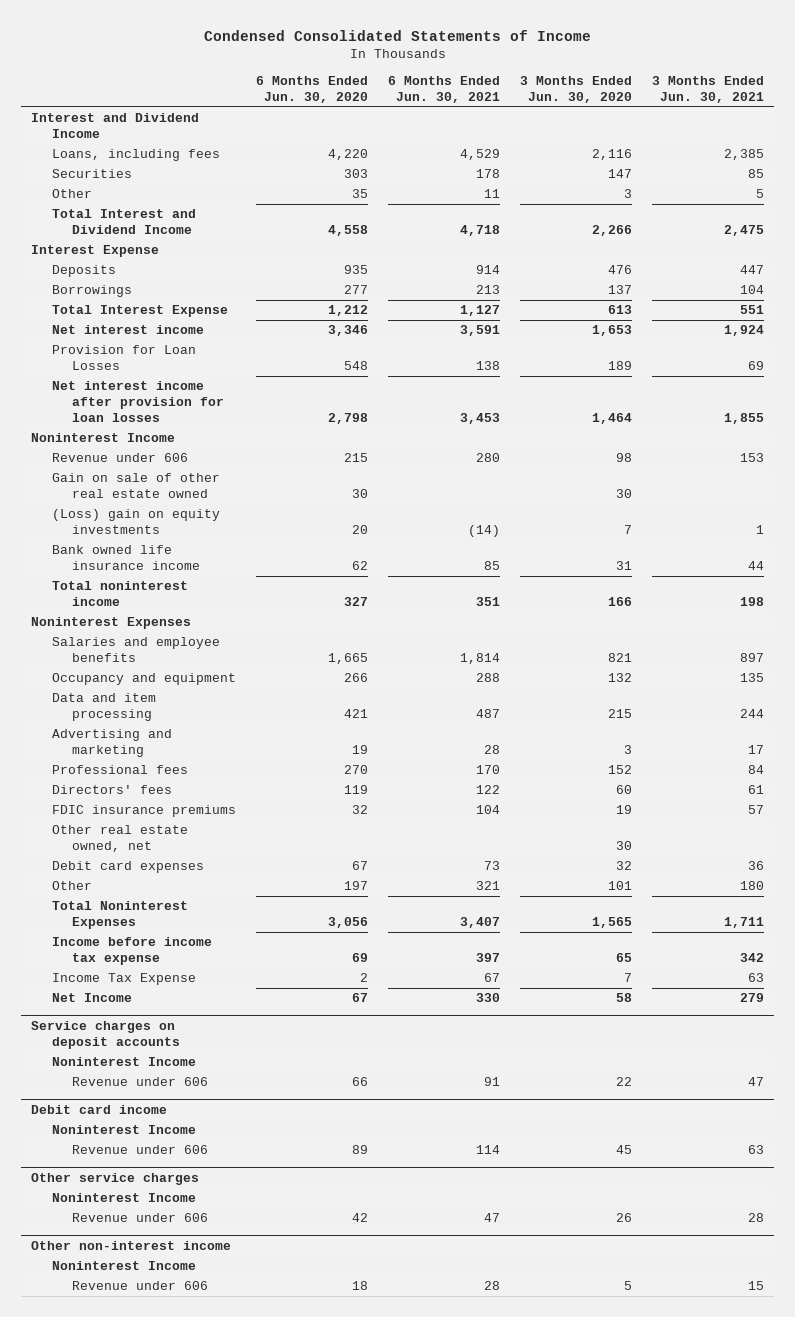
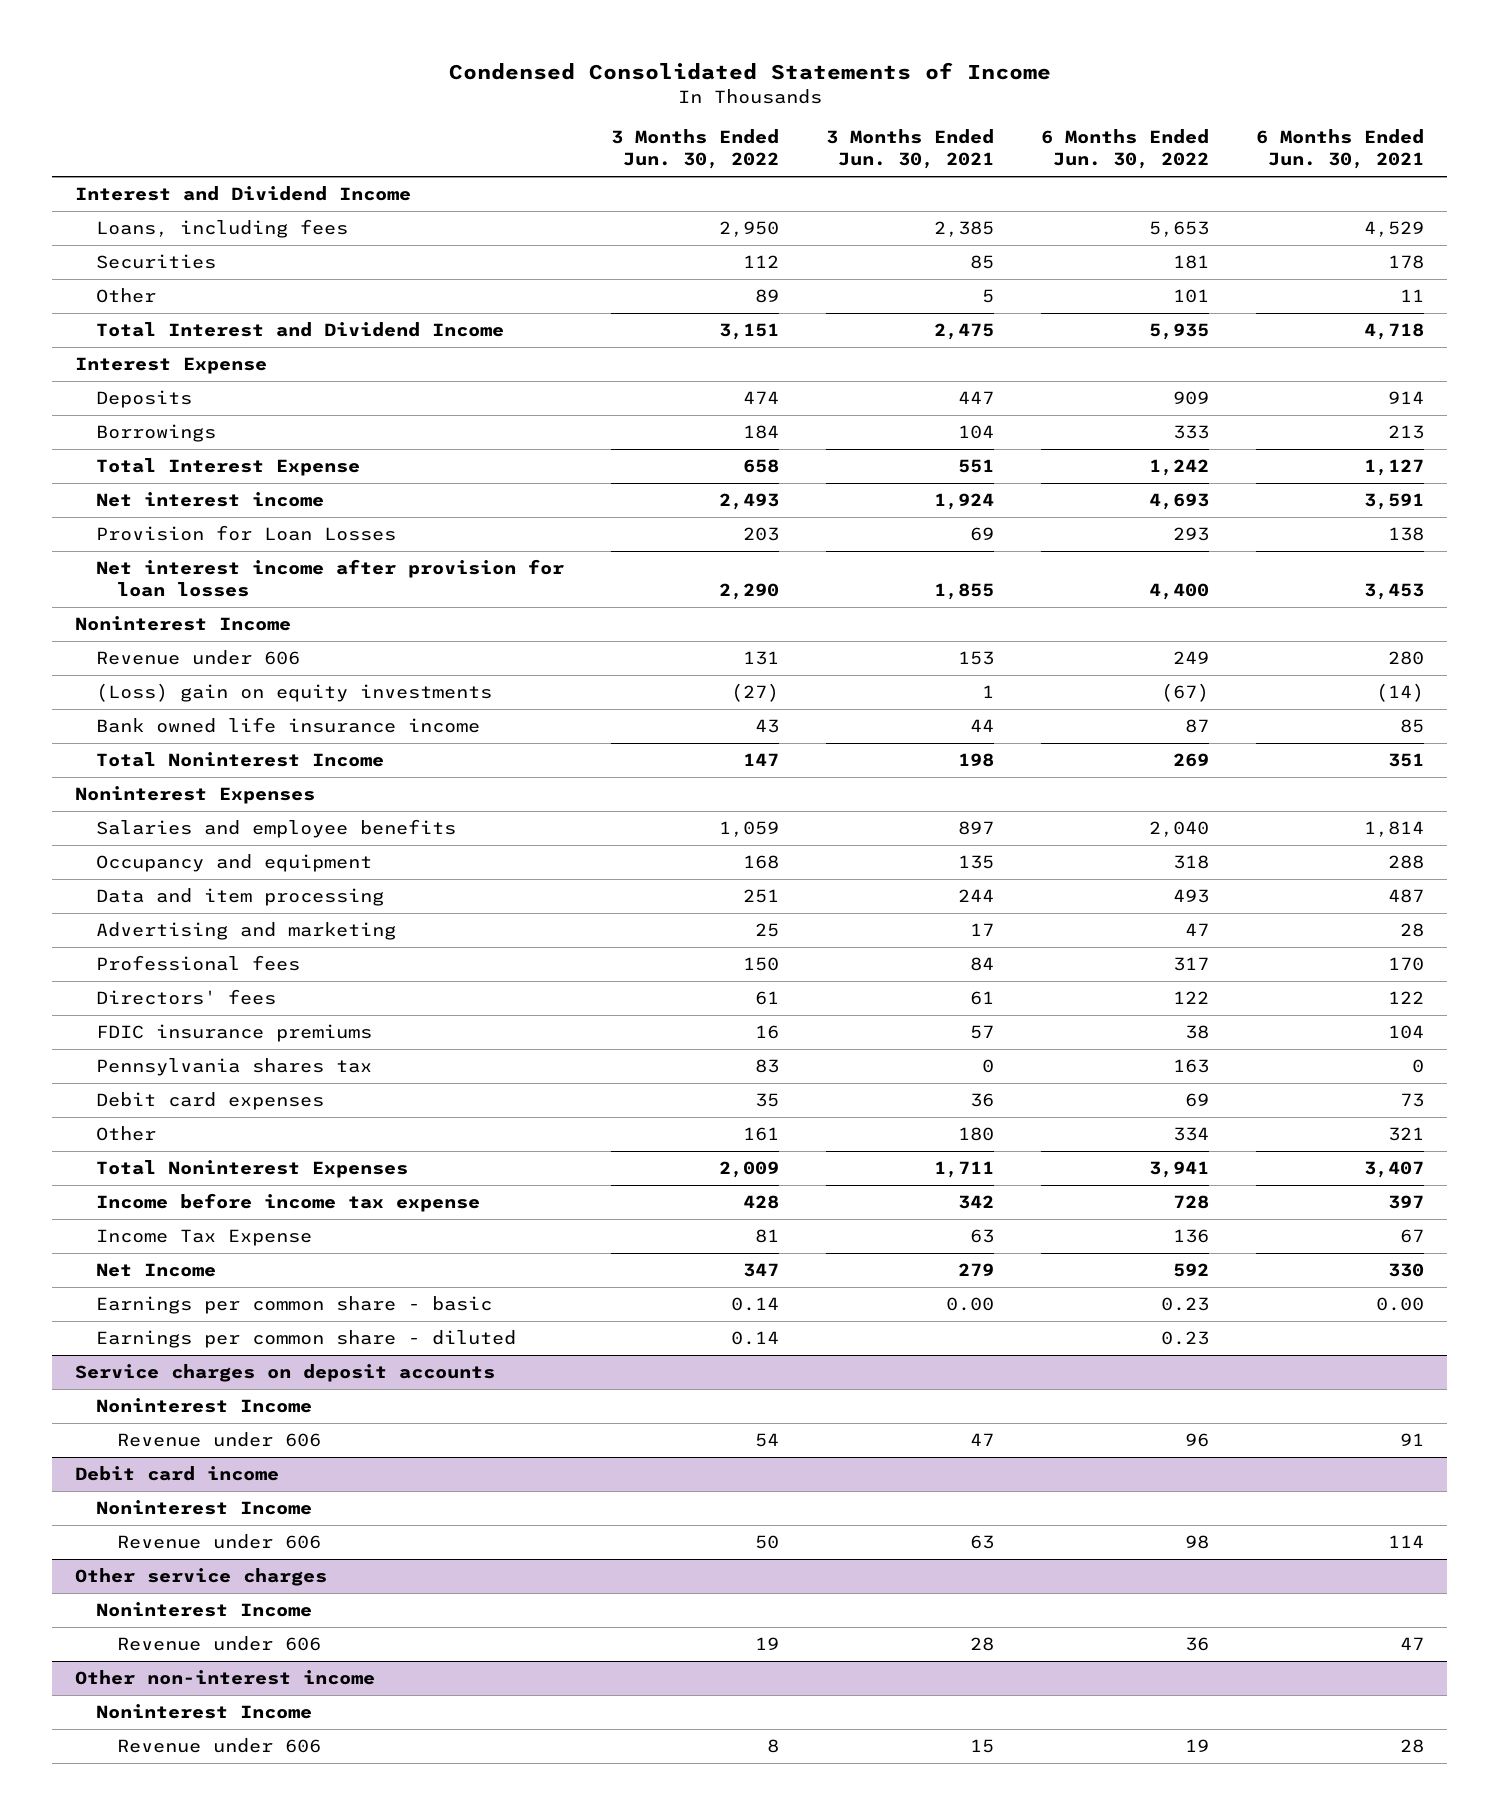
- | 6 Months Ended Jun. 30, 2020 | 6 Months Ended Jun. 30, 2021 | 3 Months Ended Jun. 30, 2020 | 3 Months Ended Jun. 30, 2021
+ | 3 Months Ended Jun. 30, 2022 | 3 Months Ended Jun. 30, 2021 | 6 Months Ended Jun. 30, 2022 | 6 Months Ended Jun. 30, 2021
- Gain on sale of other real estate owned | 30 | | 30 |
- Total noninterest income | 327 | 351 | 166 | 198
+ Total Noninterest Income | 147 | 198 | 269 | 351
- Other real estate owned, net | | | 30 |
+ Pennsylvania shares tax | 83 | 0 | 163 | 0
+ Earnings per common share - basic | 0.14 | 0.00 | 0.23 | 0.00
+ Earnings per common share - diluted | 0.14 | | 0.23 |

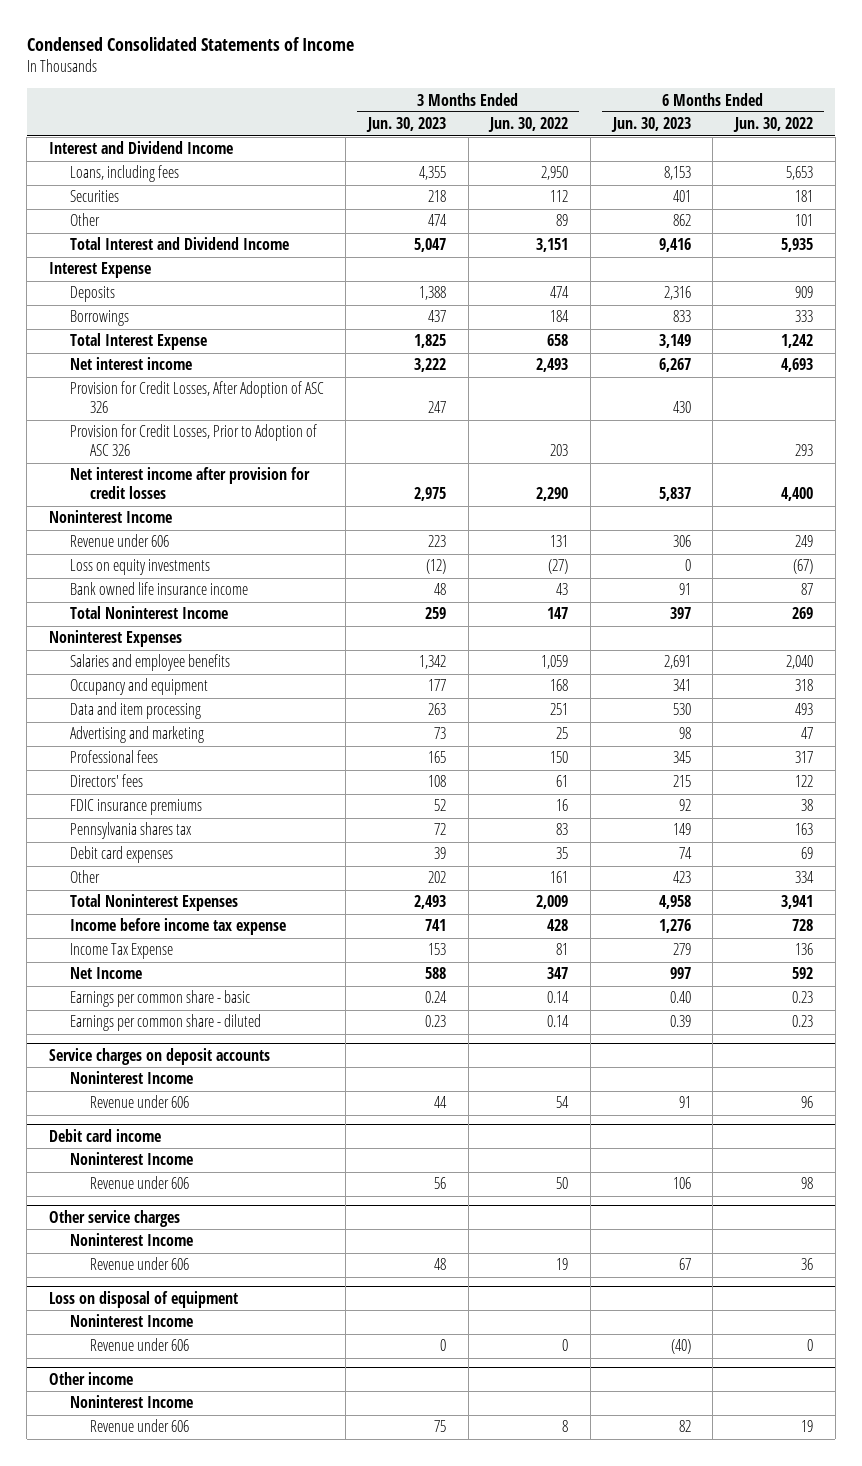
- | 3 Months Ended Jun. 30, 2022 | 3 Months Ended Jun. 30, 2021 | 6 Months Ended Jun. 30, 2022 | 6 Months Ended Jun. 30, 2021
+ | 3 Months Ended Jun. 30, 2023 | 3 Months Ended Jun. 30, 2022 | 6 Months Ended Jun. 30, 2023 | 6 Months Ended Jun. 30, 2022
- Provision for Loan Losses | 203 | 69 | 293 | 138
- Net interest income after provision for loan losses | 2,290 | 1,855 | 4,400 | 3,453
+ Provision for Credit Losses, After Adoption of ASC 326 | 247 | | 430 |
+ Provision for Credit Losses, Prior to Adoption of ASC 326 | | 203 | | 293
+ Net interest income after provision for credit losses | 2,975 | 2,290 | 5,837 | 4,400
- (Loss) gain on equity investments | (27) | 1 | (67) | (14)
+ Loss on equity investments | (12) | (27) | 0 | (67)
- Other non-interest income
+ Loss on disposal of equipment
+ Revenue under 606 | 0 | 0 | (40) | 0
+ Other income
+ Noninterest Income

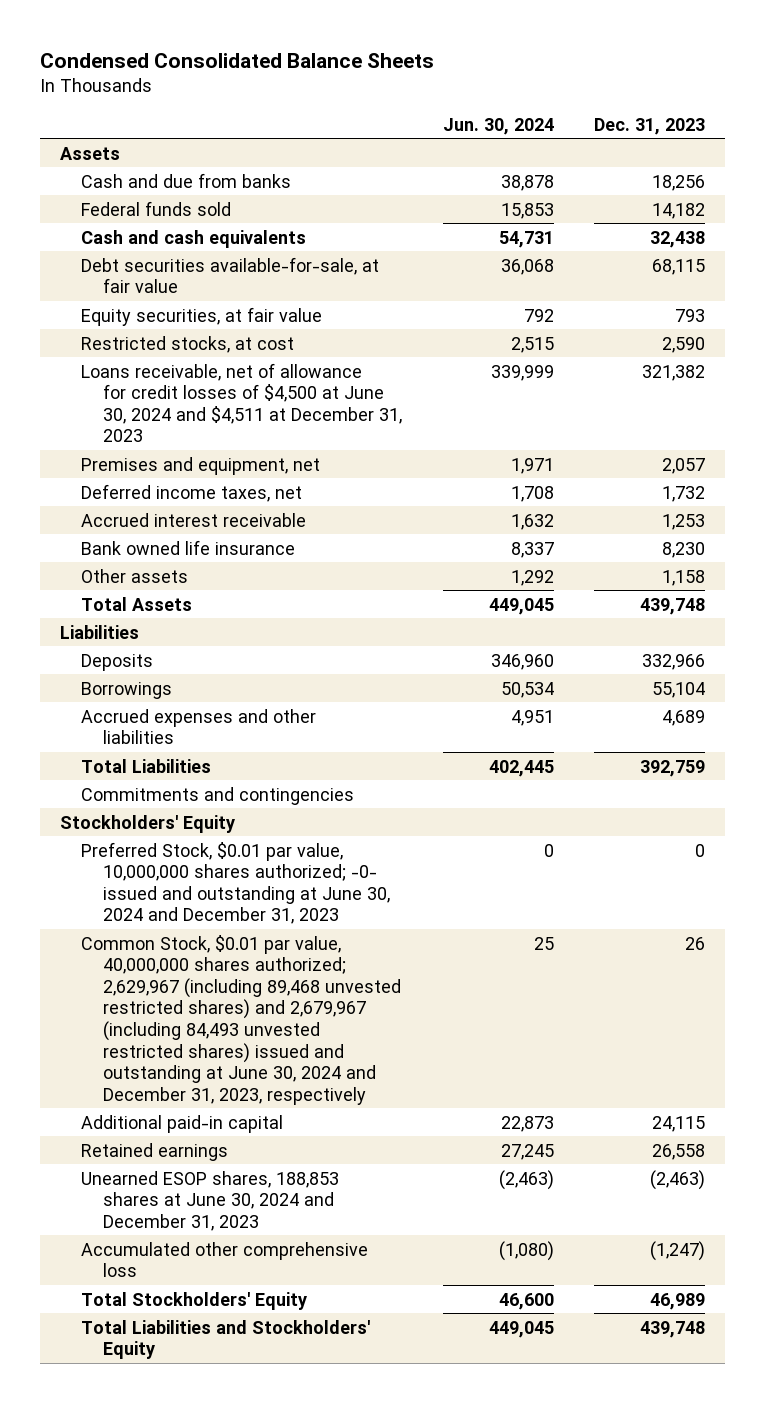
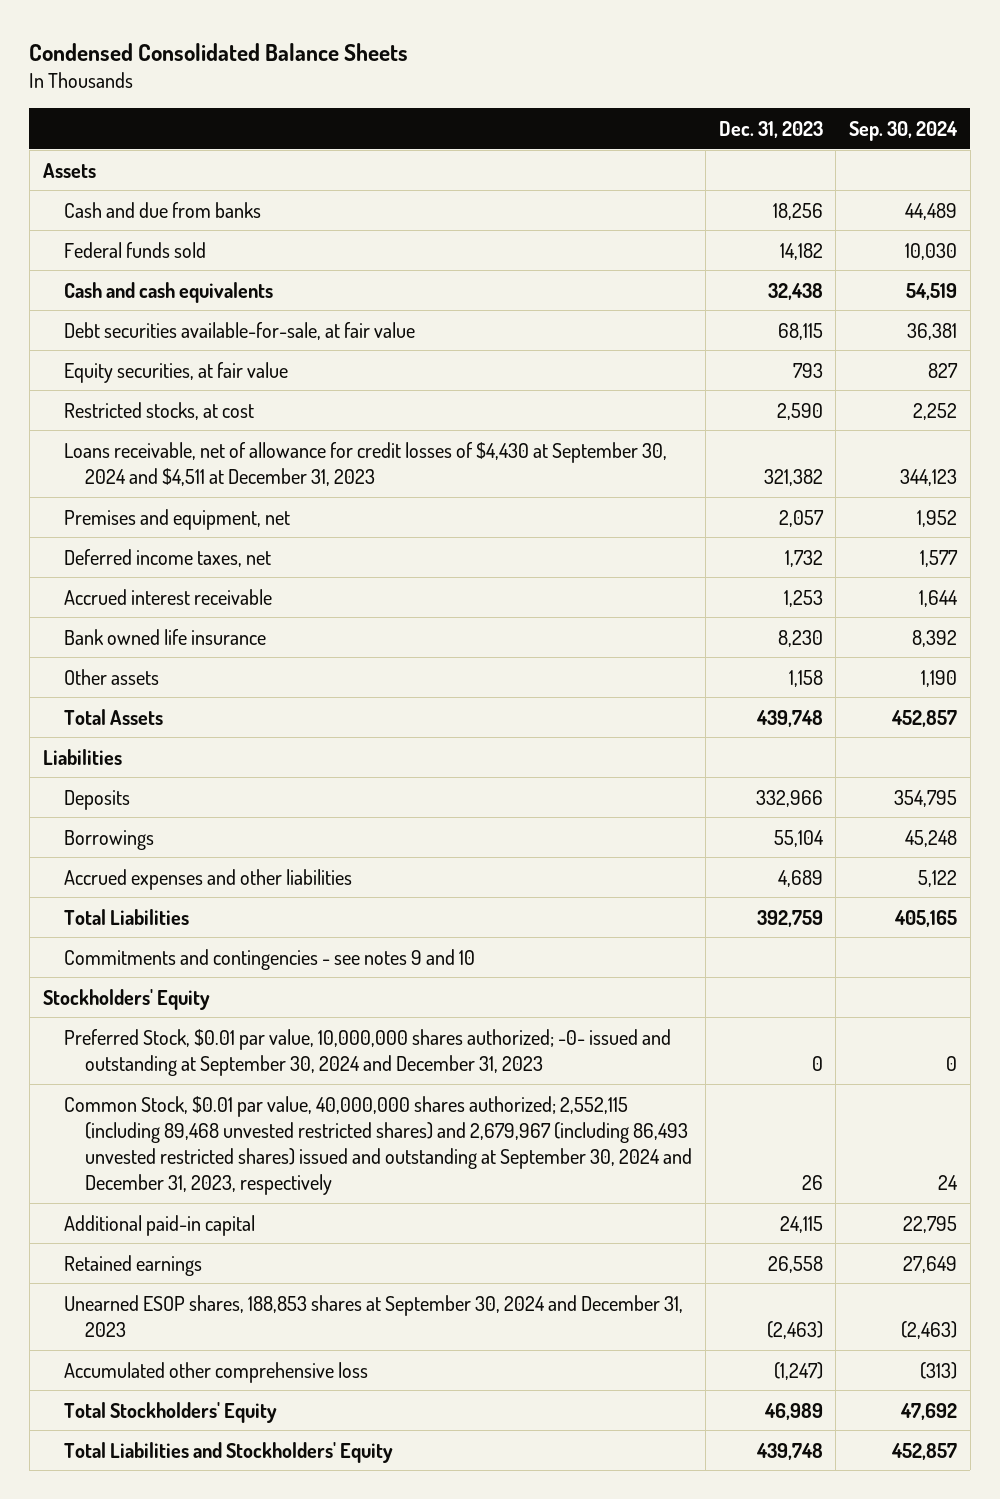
- | Jun. 30, 2024 | Dec. 31, 2023
+ | Dec. 31, 2023 | Sep. 30, 2024
- Loans receivable, net of allowance for credit losses of $4,500 at June 30, 2024 and $4,511 at December 31, 2023 | 339,999 | 321,382
+ Loans receivable, net of allowance for credit losses of $4,430 at September 30, 2024 and $4,511 at December 31, 2023 | 321,382 | 344,123
- Commitments and contingencies
+ Commitments and contingencies - see notes 9 and 10
- Preferred Stock, $0.01 par value, 10,000,000 shares authorized; -0- issued and outstanding at June 30, 2024 and December 31, 2023 | 0 | 0
- Common Stock, $0.01 par value, 40,000,000 shares authorized; 2,629,967 (including 89,468 unvested restricted shares) and 2,679,967 (including 84,493 unvested restricted shares) issued and outstanding at June 30, 2024 and December 31, 2023, respectively | 25 | 26
+ Preferred Stock, $0.01 par value, 10,000,000 shares authorized; -0- issued and outstanding at September 30, 2024 and December 31, 2023 | 0 | 0
+ Common Stock, $0.01 par value, 40,000,000 shares authorized; 2,552,115 (including 89,468 unvested restricted shares) and 2,679,967 (including 86,493 unvested restricted shares) issued and outstanding at September 30, 2024 and December 31, 2023, respectively | 26 | 24
- Unearned ESOP shares, 188,853 shares at June 30, 2024 and December 31, 2023 | (2,463) | (2,463)
+ Unearned ESOP shares, 188,853 shares at September 30, 2024 and December 31, 2023 | (2,463) | (2,463)

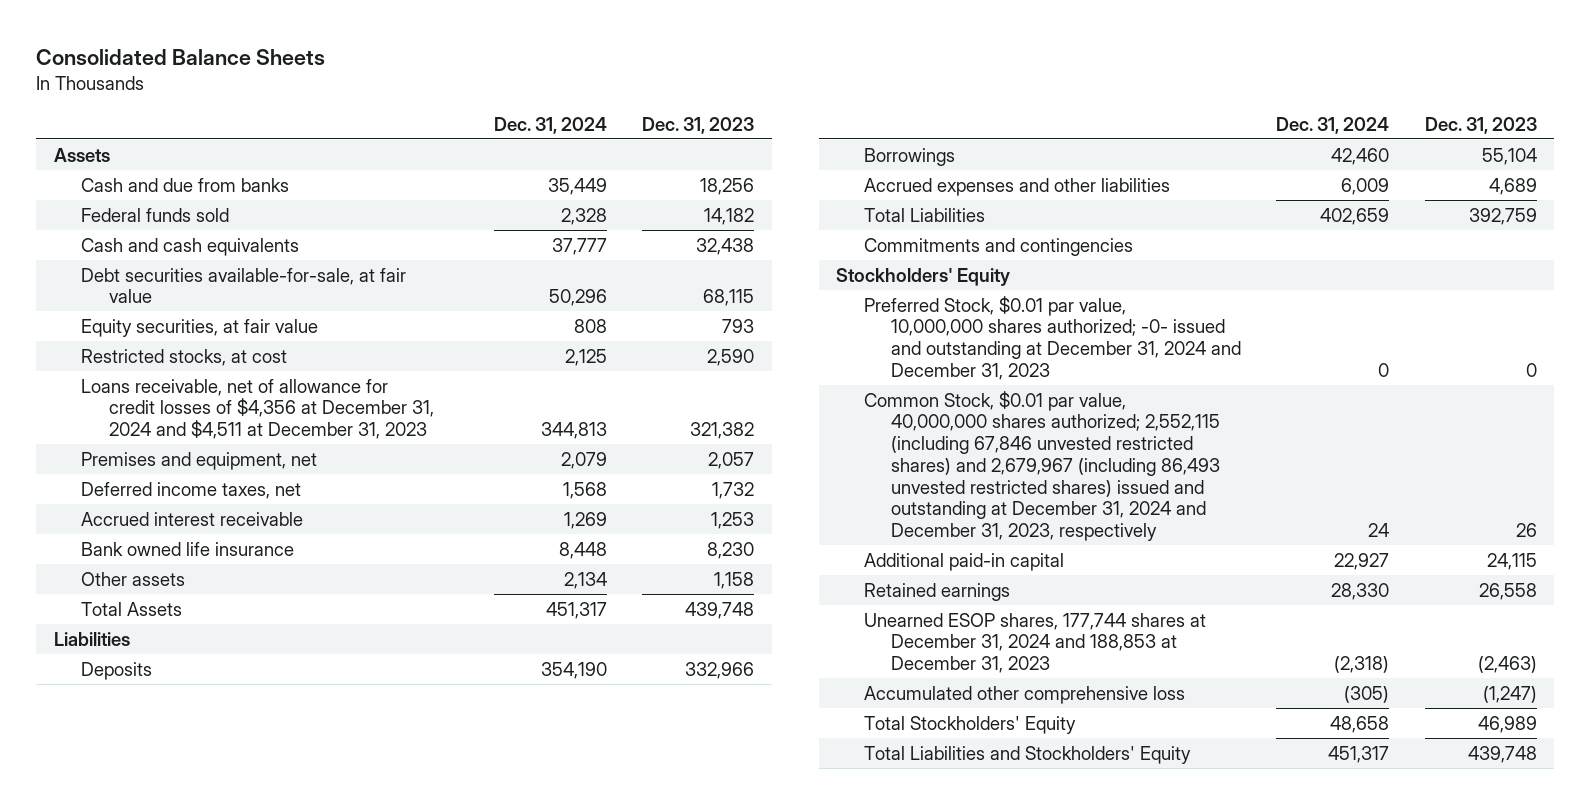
- Condensed Consolidated Balance Sheets
+ Consolidated Balance Sheets
- | Dec. 31, 2023 | Sep. 30, 2024
+ | Dec. 31, 2024 | Dec. 31, 2023
- Loans receivable, net of allowance for credit losses of $4,430 at September 30, 2024 and $4,511 at December 31, 2023 | 321,382 | 344,123
+ Loans receivable, net of allowance for credit losses of $4,356 at December 31, 2024 and $4,511 at December 31, 2023 | 344,813 | 321,382
- Commitments and contingencies - see notes 9 and 10
+ Commitments and contingencies
- Preferred Stock, $0.01 par value, 10,000,000 shares authorized; -0- issued and outstanding at September 30, 2024 and December 31, 2023 | 0 | 0
- Common Stock, $0.01 par value, 40,000,000 shares authorized; 2,552,115 (including 89,468 unvested restricted shares) and 2,679,967 (including 86,493 unvested restricted shares) issued and outstanding at September 30, 2024 and December 31, 2023, respectively | 26 | 24
+ Preferred Stock, $0.01 par value, 10,000,000 shares authorized; -0- issued and outstanding at December 31, 2024 and December 31, 2023 | 0 | 0
+ Common Stock, $0.01 par value, 40,000,000 shares authorized; 2,552,115 (including 67,846 unvested restricted shares) and 2,679,967 (including 86,493 unvested restricted shares) issued and outstanding at December 31, 2024 and December 31, 2023, respectively | 24 | 26
- Unearned ESOP shares, 188,853 shares at September 30, 2024 and December 31, 2023 | (2,463) | (2,463)
+ Unearned ESOP shares, 177,744 shares at December 31, 2024 and 188,853 at December 31, 2023 | (2,318) | (2,463)

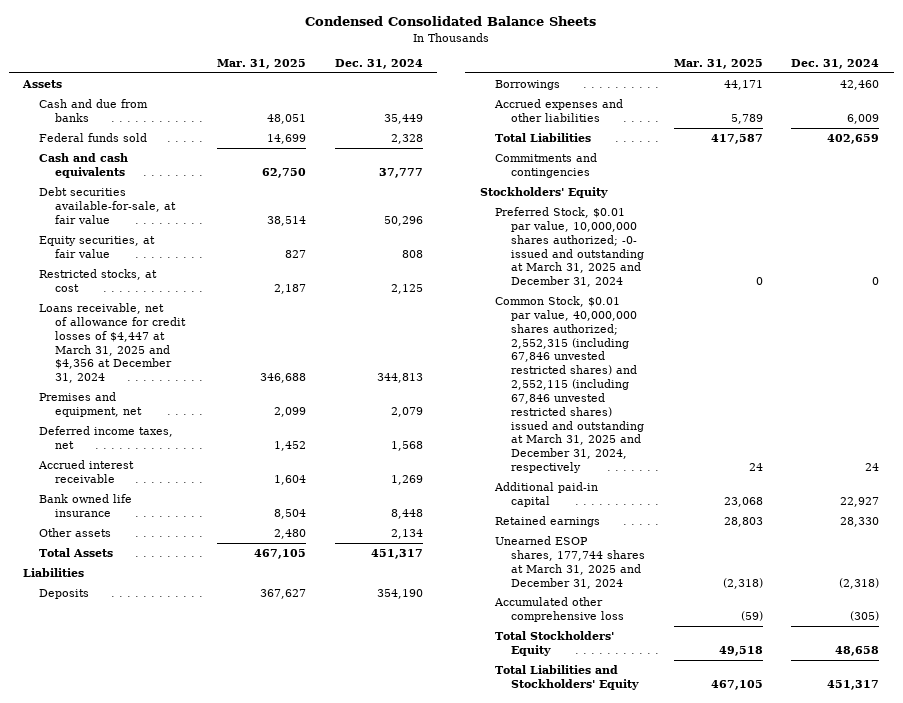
- Consolidated Balance Sheets
+ Condensed Consolidated Balance Sheets
- | Dec. 31, 2024 | Dec. 31, 2023
+ | Mar. 31, 2025 | Dec. 31, 2024
- Loans receivable, net of allowance for credit losses of $4,356 at December 31, 2024 and $4,511 at December 31, 2023 | 344,813 | 321,382
+ Loans receivable, net of allowance for credit losses of $4,447 at March 31, 2025 and $4,356 at December 31, 2024 | 346,688 | 344,813
- Preferred Stock, $0.01 par value, 10,000,000 shares authorized; -0- issued and outstanding at December 31, 2024 and December 31, 2023 | 0 | 0
- Common Stock, $0.01 par value, 40,000,000 shares authorized; 2,552,115 (including 67,846 unvested restricted shares) and 2,679,967 (including 86,493 unvested restricted shares) issued and outstanding at December 31, 2024 and December 31, 2023, respectively | 24 | 26
+ Preferred Stock, $0.01 par value, 10,000,000 shares authorized; -0- issued and outstanding at March 31, 2025 and December 31, 2024 | 0 | 0
+ Common Stock, $0.01 par value, 40,000,000 shares authorized; 2,552,315 (including 67,846 unvested restricted shares) and 2,552,115 (including 67,846 unvested restricted shares) issued and outstanding at March 31, 2025 and December 31, 2024, respectively | 24 | 24
- Unearned ESOP shares, 177,744 shares at December 31, 2024 and 188,853 at December 31, 2023 | (2,318) | (2,463)
+ Unearned ESOP shares, 177,744 shares at March 31, 2025 and December 31, 2024 | (2,318) | (2,318)

